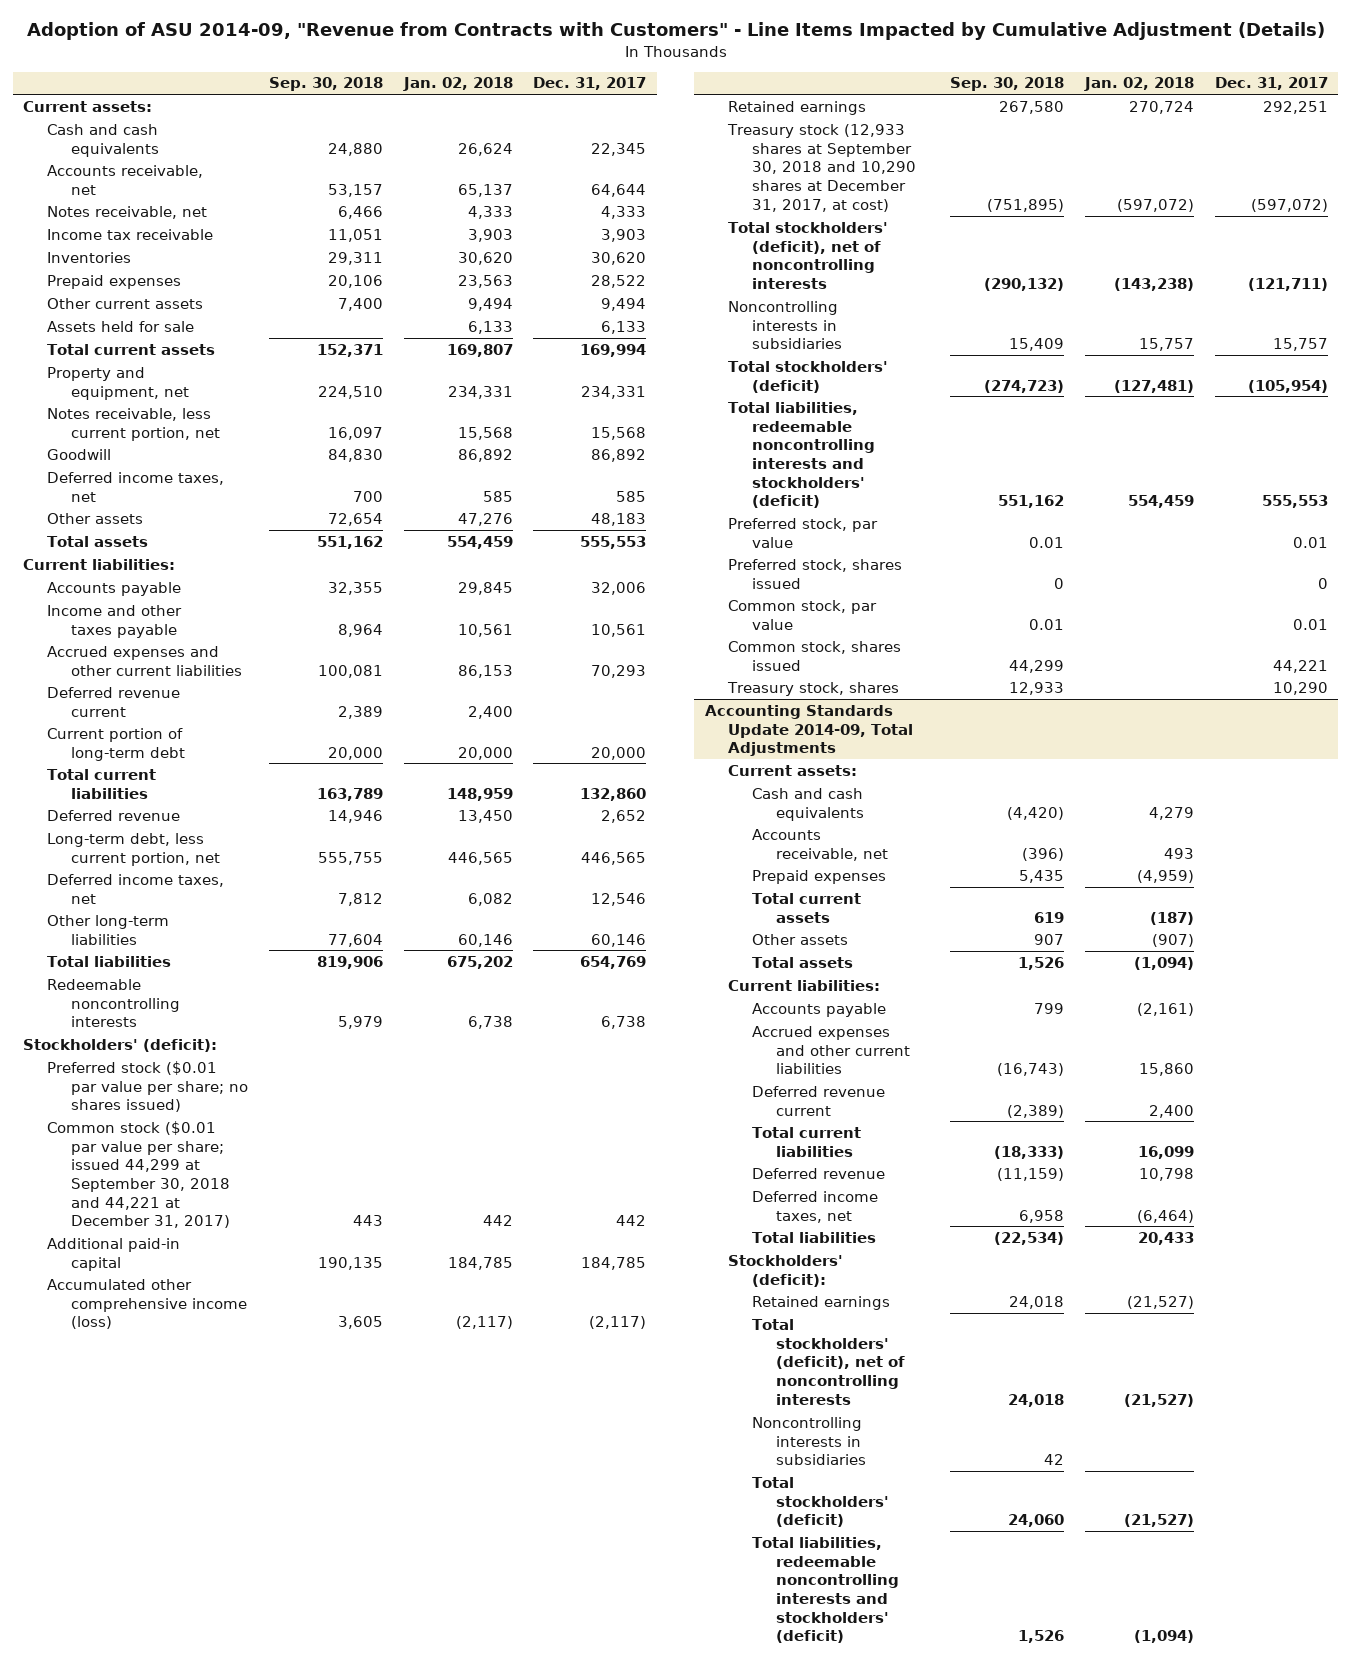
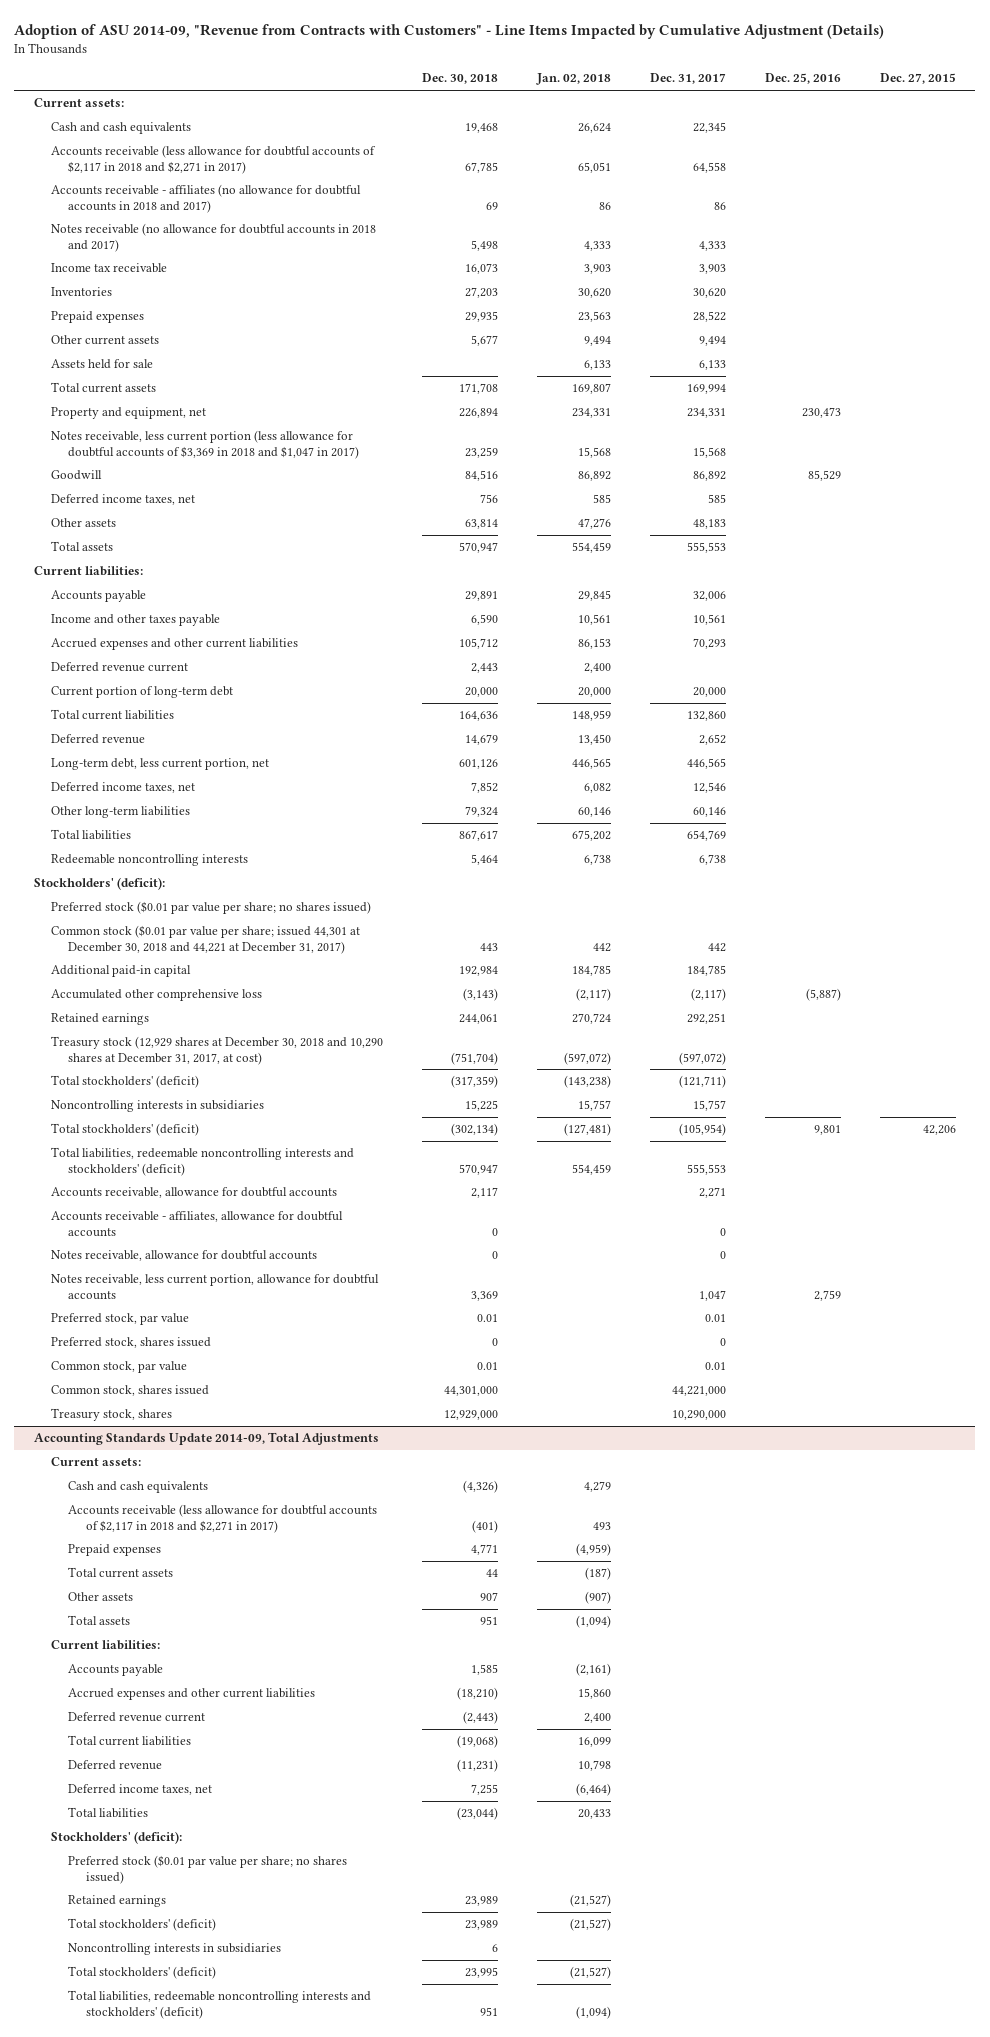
- | Sep. 30, 2018 | Jan. 02, 2018 | Dec. 31, 2017
+ | Dec. 30, 2018 | Jan. 02, 2018 | Dec. 31, 2017 | Dec. 25, 2016 | Dec. 27, 2015
- Accounts receivable, net | 53,157 | 65,137 | 64,644
- Notes receivable, net | 6,466 | 4,333 | 4,333
+ Accounts receivable (less allowance for doubtful accounts of $2,117 in 2018 and $2,271 in 2017) | 67,785 | 65,051 | 64,558 | |
+ Accounts receivable - affiliates (no allowance for doubtful accounts in 2018 and 2017) | 69 | 86 | 86 | |
+ Notes receivable (no allowance for doubtful accounts in 2018 and 2017) | 5,498 | 4,333 | 4,333 | |
- Notes receivable, less current portion, net | 16,097 | 15,568 | 15,568
+ Notes receivable, less current portion (less allowance for doubtful accounts of $3,369 in 2018 and $1,047 in 2017) | 23,259 | 15,568 | 15,568 | |
- Common stock ($0.01 par value per share; issued 44,299 at September 30, 2018 and 44,221 at December 31, 2017) | 443 | 442 | 442
+ Common stock ($0.01 par value per share; issued 44,301 at December 30, 2018 and 44,221 at December 31, 2017) | 443 | 442 | 442 | |
- Accumulated other comprehensive income (loss) | 3,605 | (2,117) | (2,117)
+ Accumulated other comprehensive loss | (3,143) | (2,117) | (2,117) | (5,887) |
- Treasury stock (12,933 shares at September 30, 2018 and 10,290 shares at December 31, 2017, at cost) | (751,895) | (597,072) | (597,072)
- Total stockholders' (deficit), net of noncontrolling interests | (290,132) | (143,238) | (121,711)
+ Treasury stock (12,929 shares at December 30, 2018 and 10,290 shares at December 31, 2017, at cost) | (751,704) | (597,072) | (597,072) | |
+ Total stockholders' (deficit) | (317,359) | (143,238) | (121,711) | |
+ Accounts receivable, allowance for doubtful accounts | 2,117 | | 2,271 | |
+ Accounts receivable - affiliates, allowance for doubtful accounts | 0 | | 0 | |
+ Notes receivable, allowance for doubtful accounts | 0 | | 0 | |
+ Notes receivable, less current portion, allowance for doubtful accounts | 3,369 | | 1,047 | 2,759 |
- Common stock, shares issued | 44,299 | | 44,221
- Treasury stock, shares | 12,933 | | 10,290
+ Common stock, shares issued | 44,301,000 | | 44,221,000 | |
+ Treasury stock, shares | 12,929,000 | | 10,290,000 | |
@ Accounting Standards Update 2014-09, Total Adjustments
- Accounts receivable, net | (396) | 493 |
+ Accounts receivable (less allowance for doubtful accounts of $2,117 in 2018 and $2,271 in 2017) | (401) | 493 | | |
+ Preferred stock ($0.01 par value per share; no shares issued)
- Total stockholders' (deficit), net of noncontrolling interests | 24,018 | (21,527) |
+ Total stockholders' (deficit) | 23,989 | (21,527) | | |

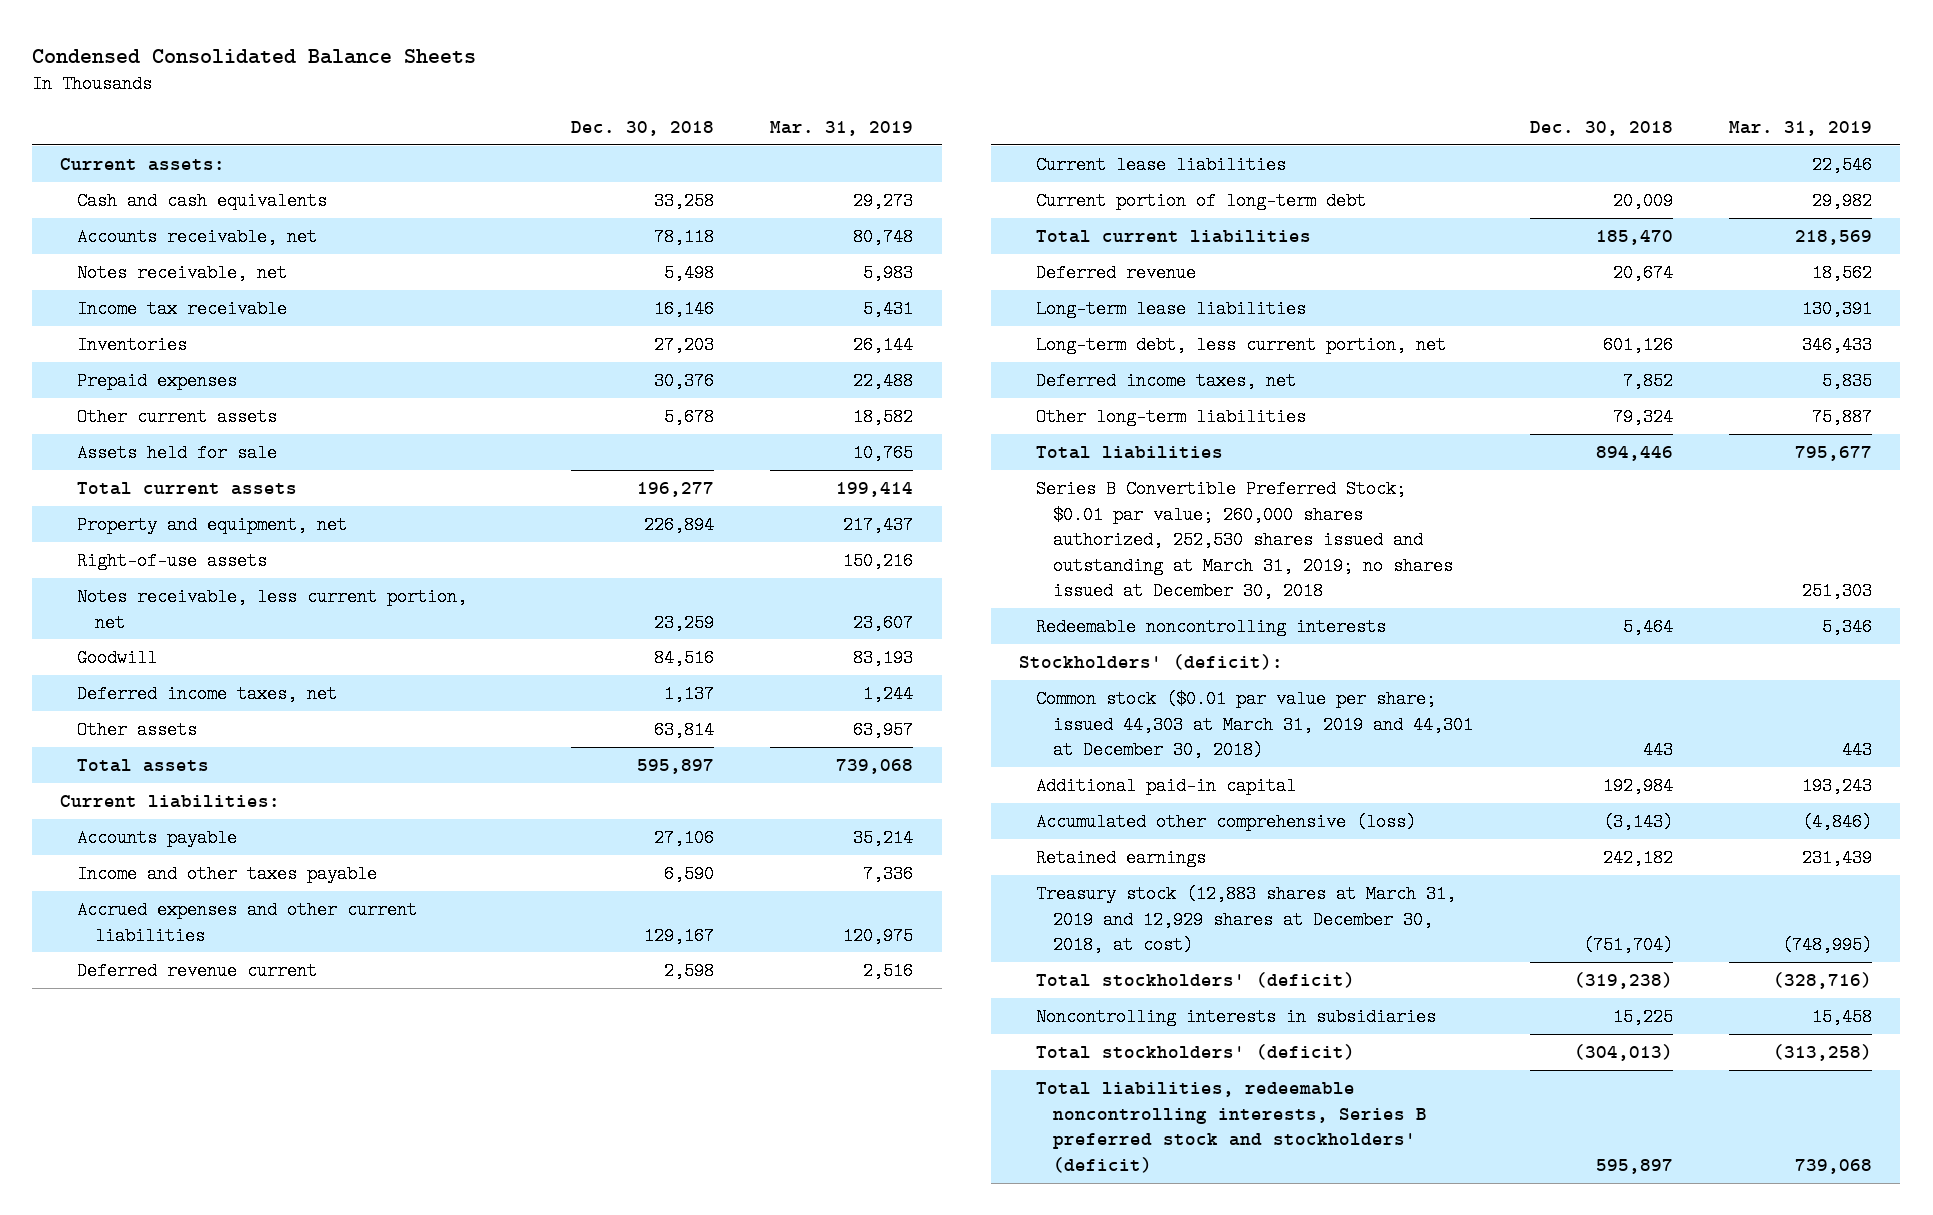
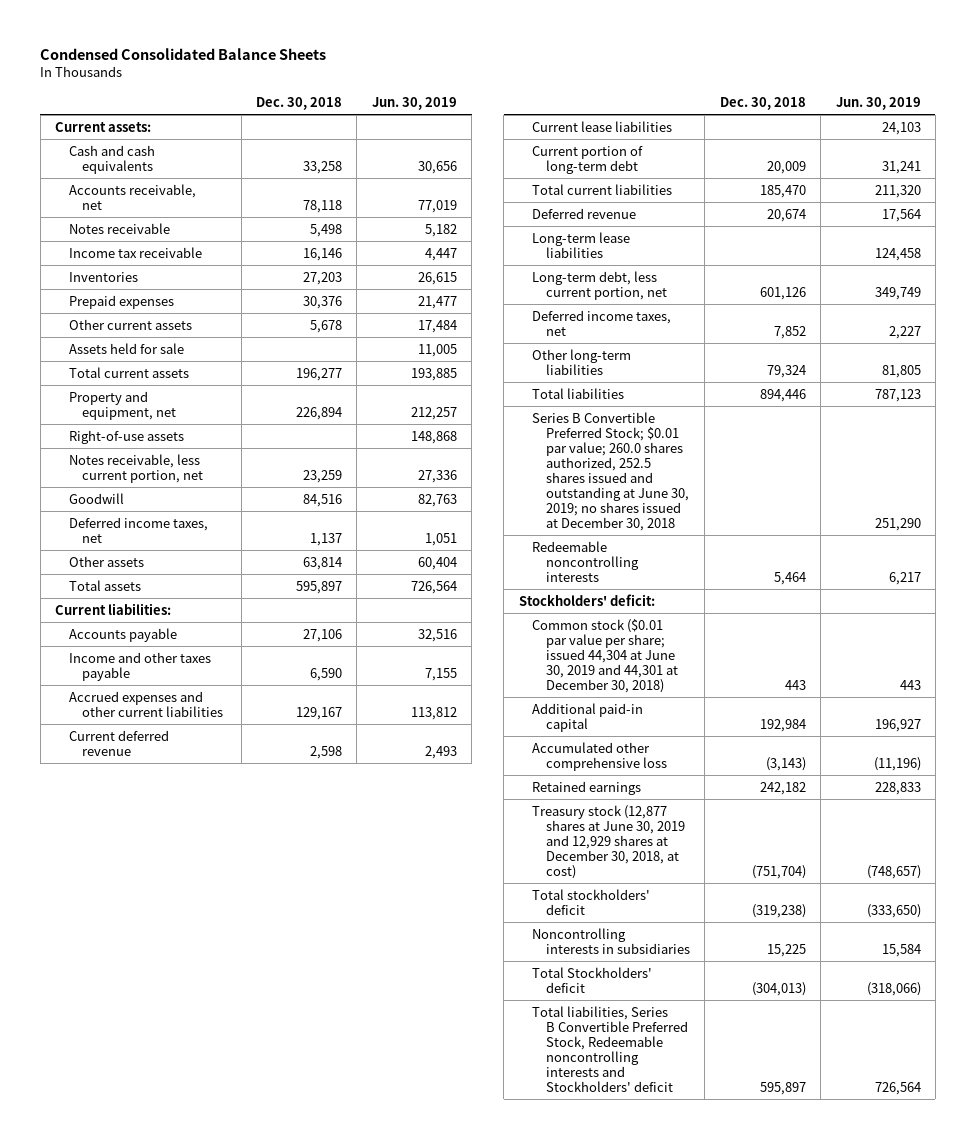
- | Dec. 30, 2018 | Mar. 31, 2019
+ | Dec. 30, 2018 | Jun. 30, 2019
- Notes receivable, net | 5,498 | 5,983
+ Notes receivable | 5,498 | 5,182
- Deferred revenue current | 2,598 | 2,516
+ Current deferred revenue | 2,598 | 2,493
- Series B Convertible Preferred Stock; $0.01 par value; 260,000 shares authorized, 252,530 shares issued and outstanding at March 31, 2019; no shares issued at December 30, 2018 | | 251,303
+ Series B Convertible Preferred Stock; $0.01 par value; 260.0 shares authorized, 252.5 shares issued and outstanding at June 30, 2019; no shares issued at December 30, 2018 | | 251,290
- Stockholders' (deficit):
- Common stock ($0.01 par value per share; issued 44,303 at March 31, 2019 and 44,301 at December 30, 2018) | 443 | 443
+ Stockholders' deficit:
+ Common stock ($0.01 par value per share; issued 44,304 at June 30, 2019 and 44,301 at December 30, 2018) | 443 | 443
- Accumulated other comprehensive (loss) | (3,143) | (4,846)
+ Accumulated other comprehensive loss | (3,143) | (11,196)
- Treasury stock (12,883 shares at March 31, 2019 and 12,929 shares at December 30, 2018, at cost) | (751,704) | (748,995)
- Total stockholders' (deficit) | (319,238) | (328,716)
+ Treasury stock (12,877 shares at June 30, 2019 and 12,929 shares at December 30, 2018, at cost) | (751,704) | (748,657)
+ Total stockholders' deficit | (319,238) | (333,650)
- Total stockholders' (deficit) | (304,013) | (313,258)
- Total liabilities, redeemable noncontrolling interests, Series B preferred stock and stockholders' (deficit) | 595,897 | 739,068
+ Total Stockholders' deficit | (304,013) | (318,066)
+ Total liabilities, Series B Convertible Preferred Stock, Redeemable noncontrolling interests and Stockholders' deficit | 595,897 | 726,564

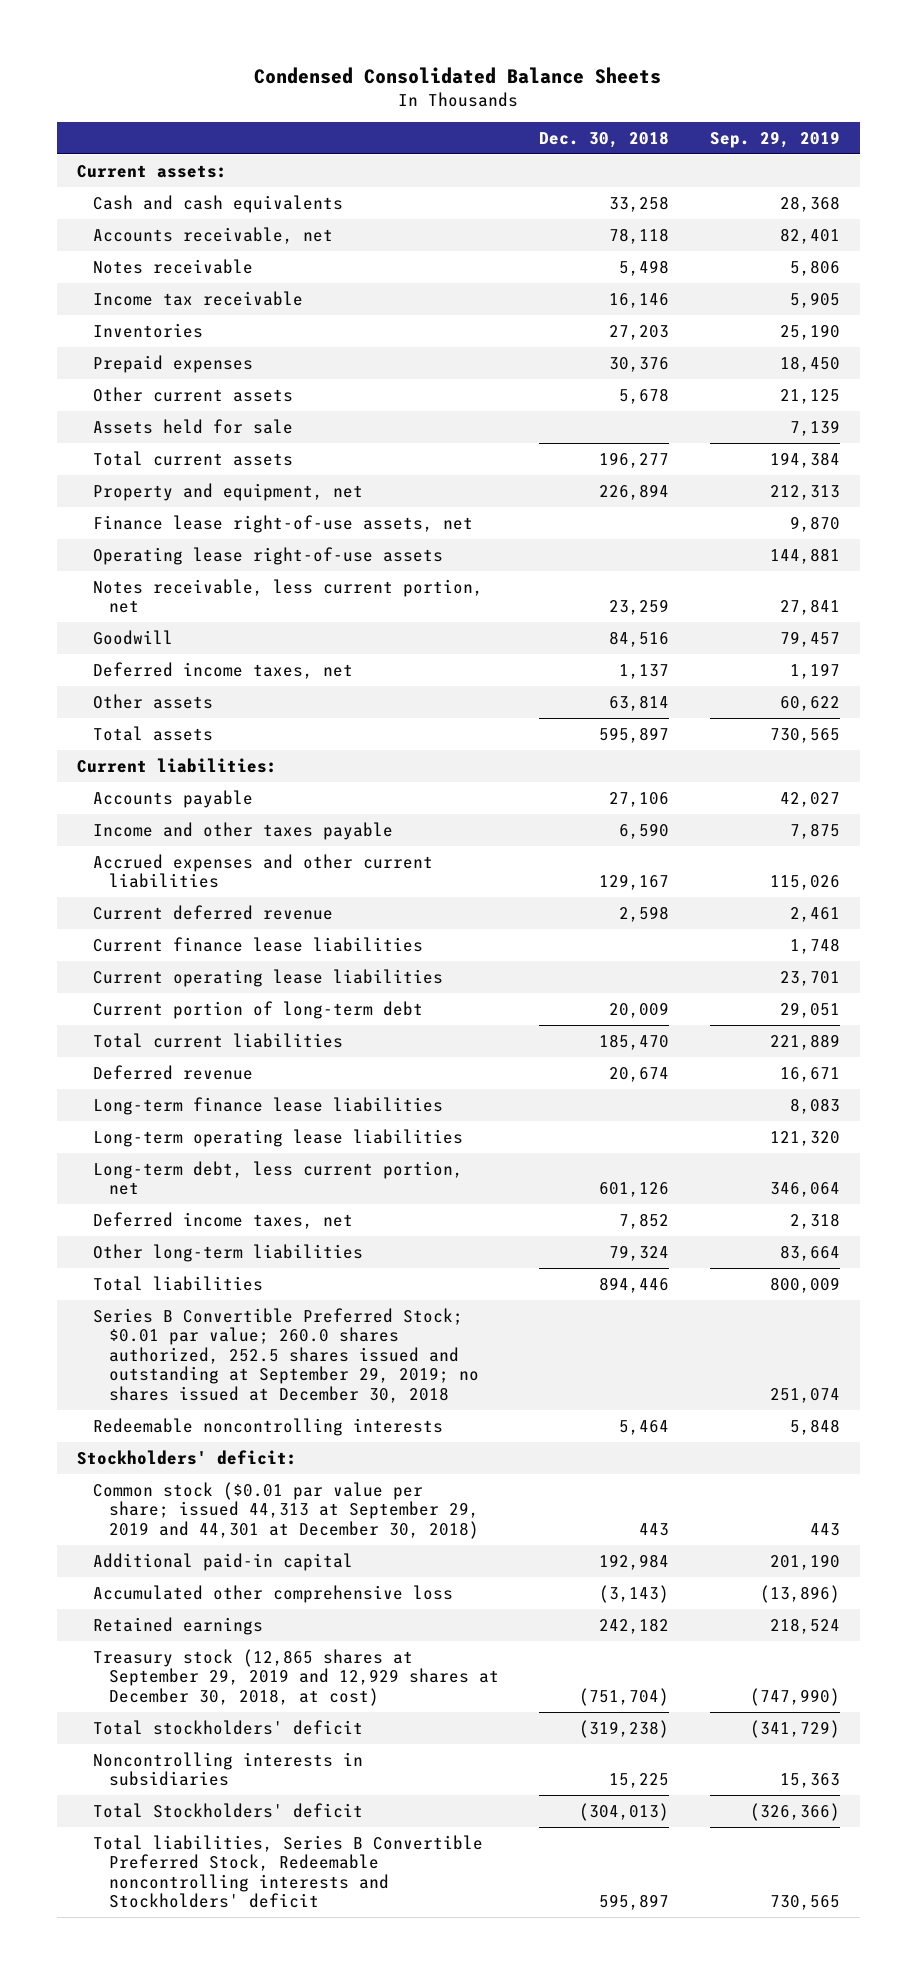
- | Dec. 30, 2018 | Jun. 30, 2019
+ | Dec. 30, 2018 | Sep. 29, 2019
- Right-of-use assets | | 148,868
+ Finance lease right-of-use assets, net | | 9,870
+ Operating lease right-of-use assets | | 144,881
- Current lease liabilities | | 24,103
+ Current finance lease liabilities | | 1,748
+ Current operating lease liabilities | | 23,701
- Long-term lease liabilities | | 124,458
+ Long-term finance lease liabilities | | 8,083
+ Long-term operating lease liabilities | | 121,320
- Series B Convertible Preferred Stock; $0.01 par value; 260.0 shares authorized, 252.5 shares issued and outstanding at June 30, 2019; no shares issued at December 30, 2018 | | 251,290
+ Series B Convertible Preferred Stock; $0.01 par value; 260.0 shares authorized, 252.5 shares issued and outstanding at September 29, 2019; no shares issued at December 30, 2018 | | 251,074
- Common stock ($0.01 par value per share; issued 44,304 at June 30, 2019 and 44,301 at December 30, 2018) | 443 | 443
+ Common stock ($0.01 par value per share; issued 44,313 at September 29, 2019 and 44,301 at December 30, 2018) | 443 | 443
- Treasury stock (12,877 shares at June 30, 2019 and 12,929 shares at December 30, 2018, at cost) | (751,704) | (748,657)
+ Treasury stock (12,865 shares at September 29, 2019 and 12,929 shares at December 30, 2018, at cost) | (751,704) | (747,990)

